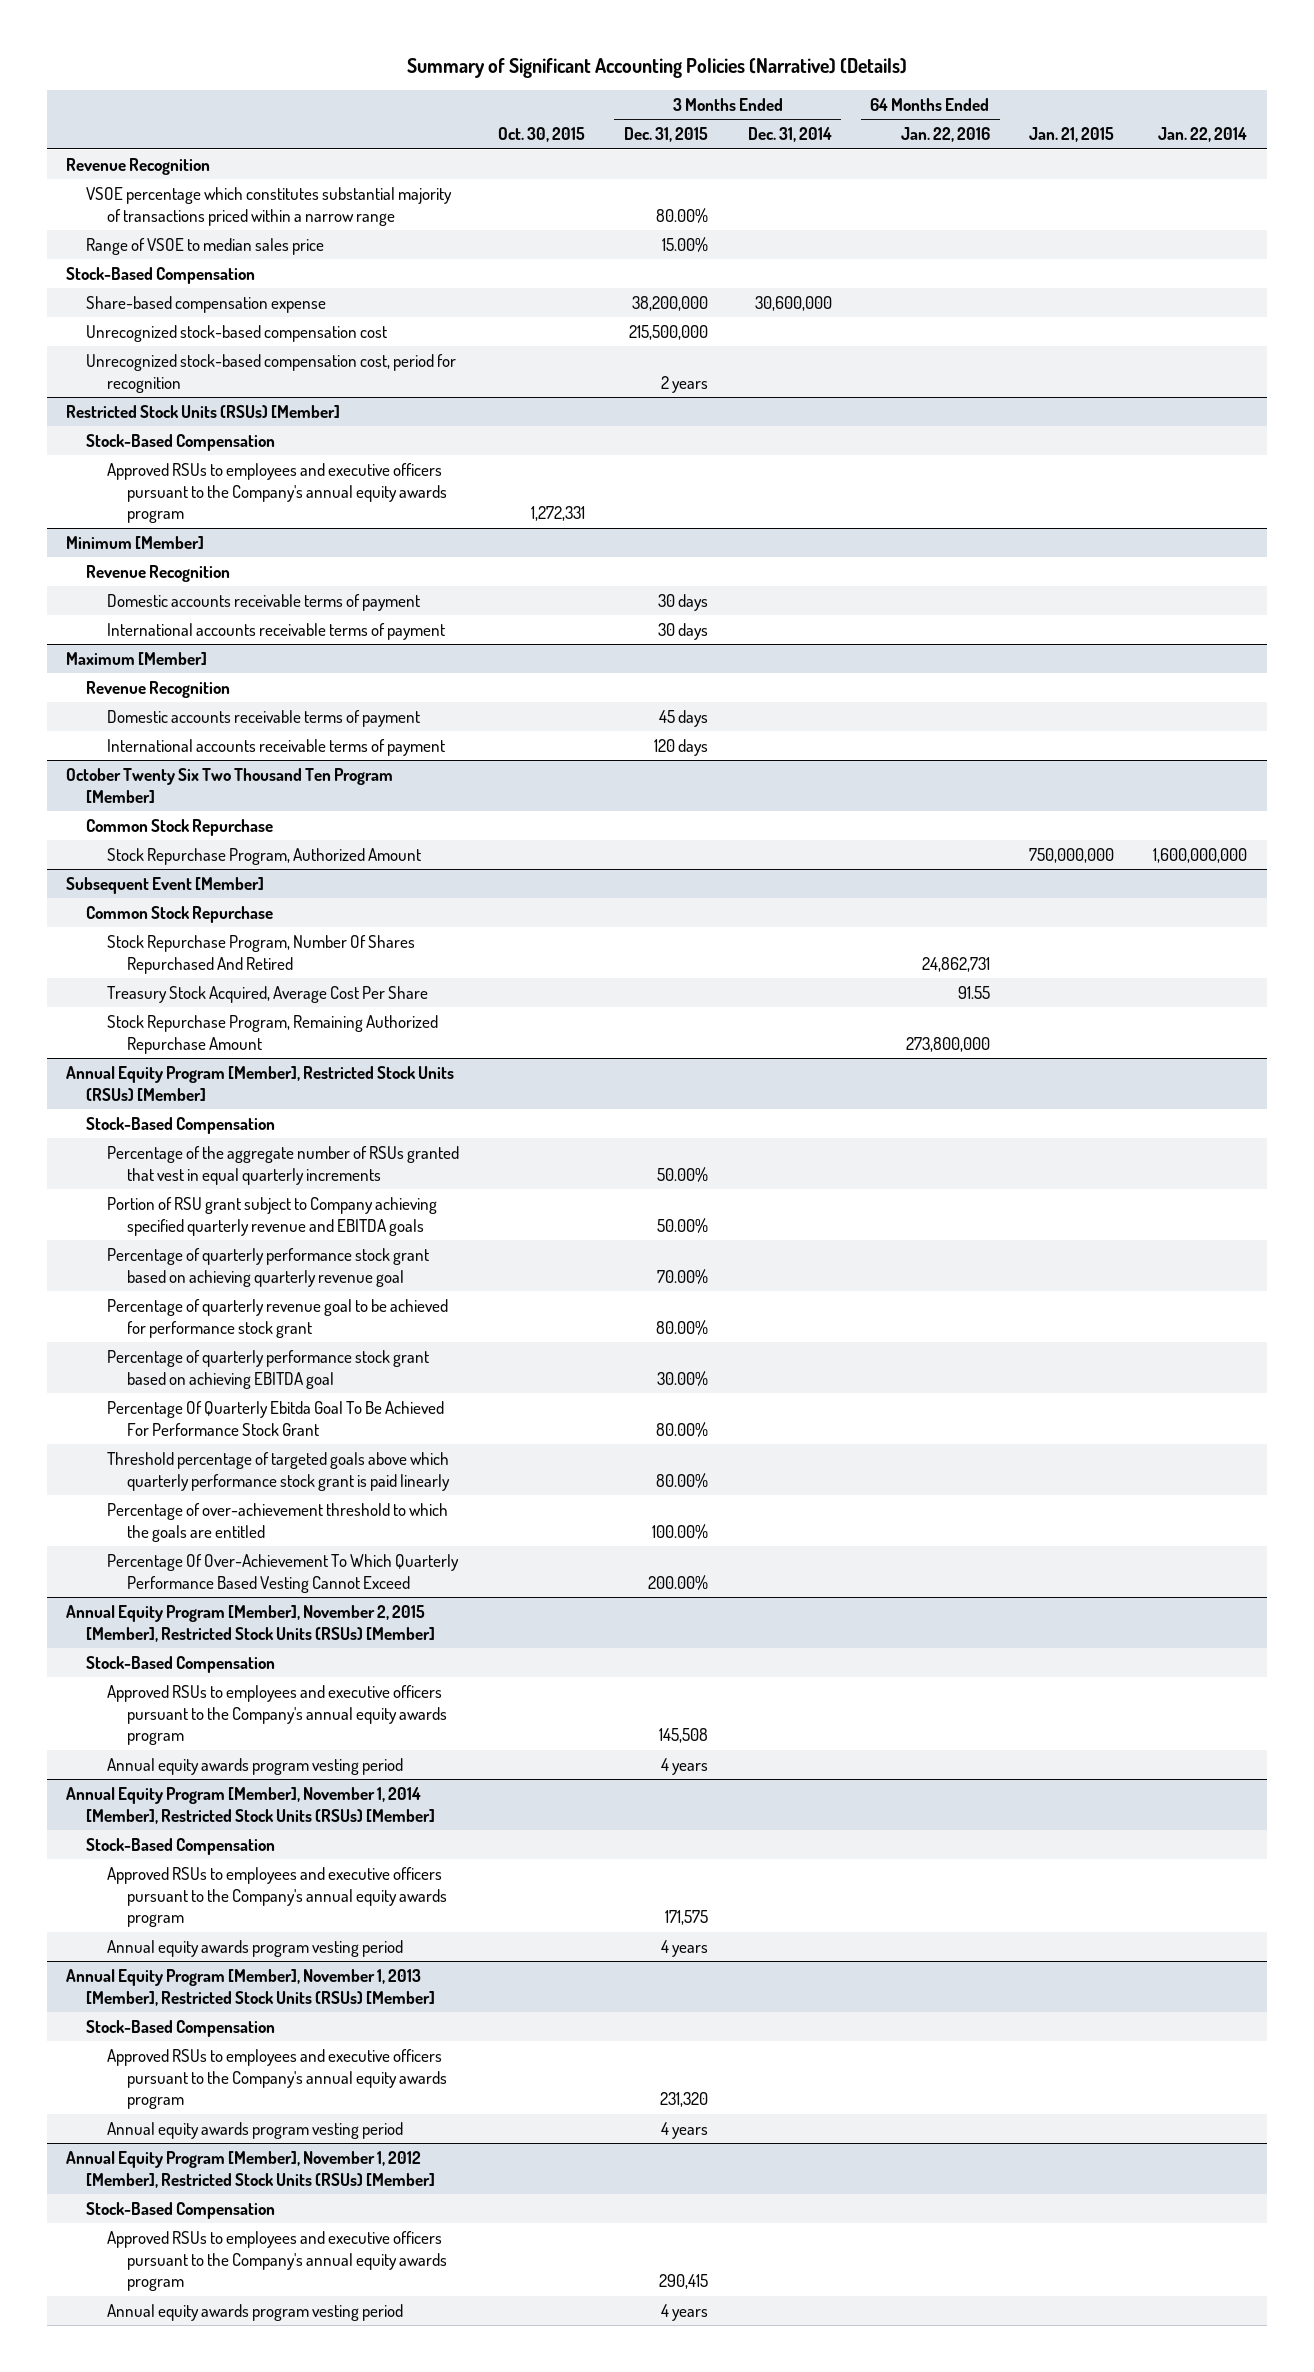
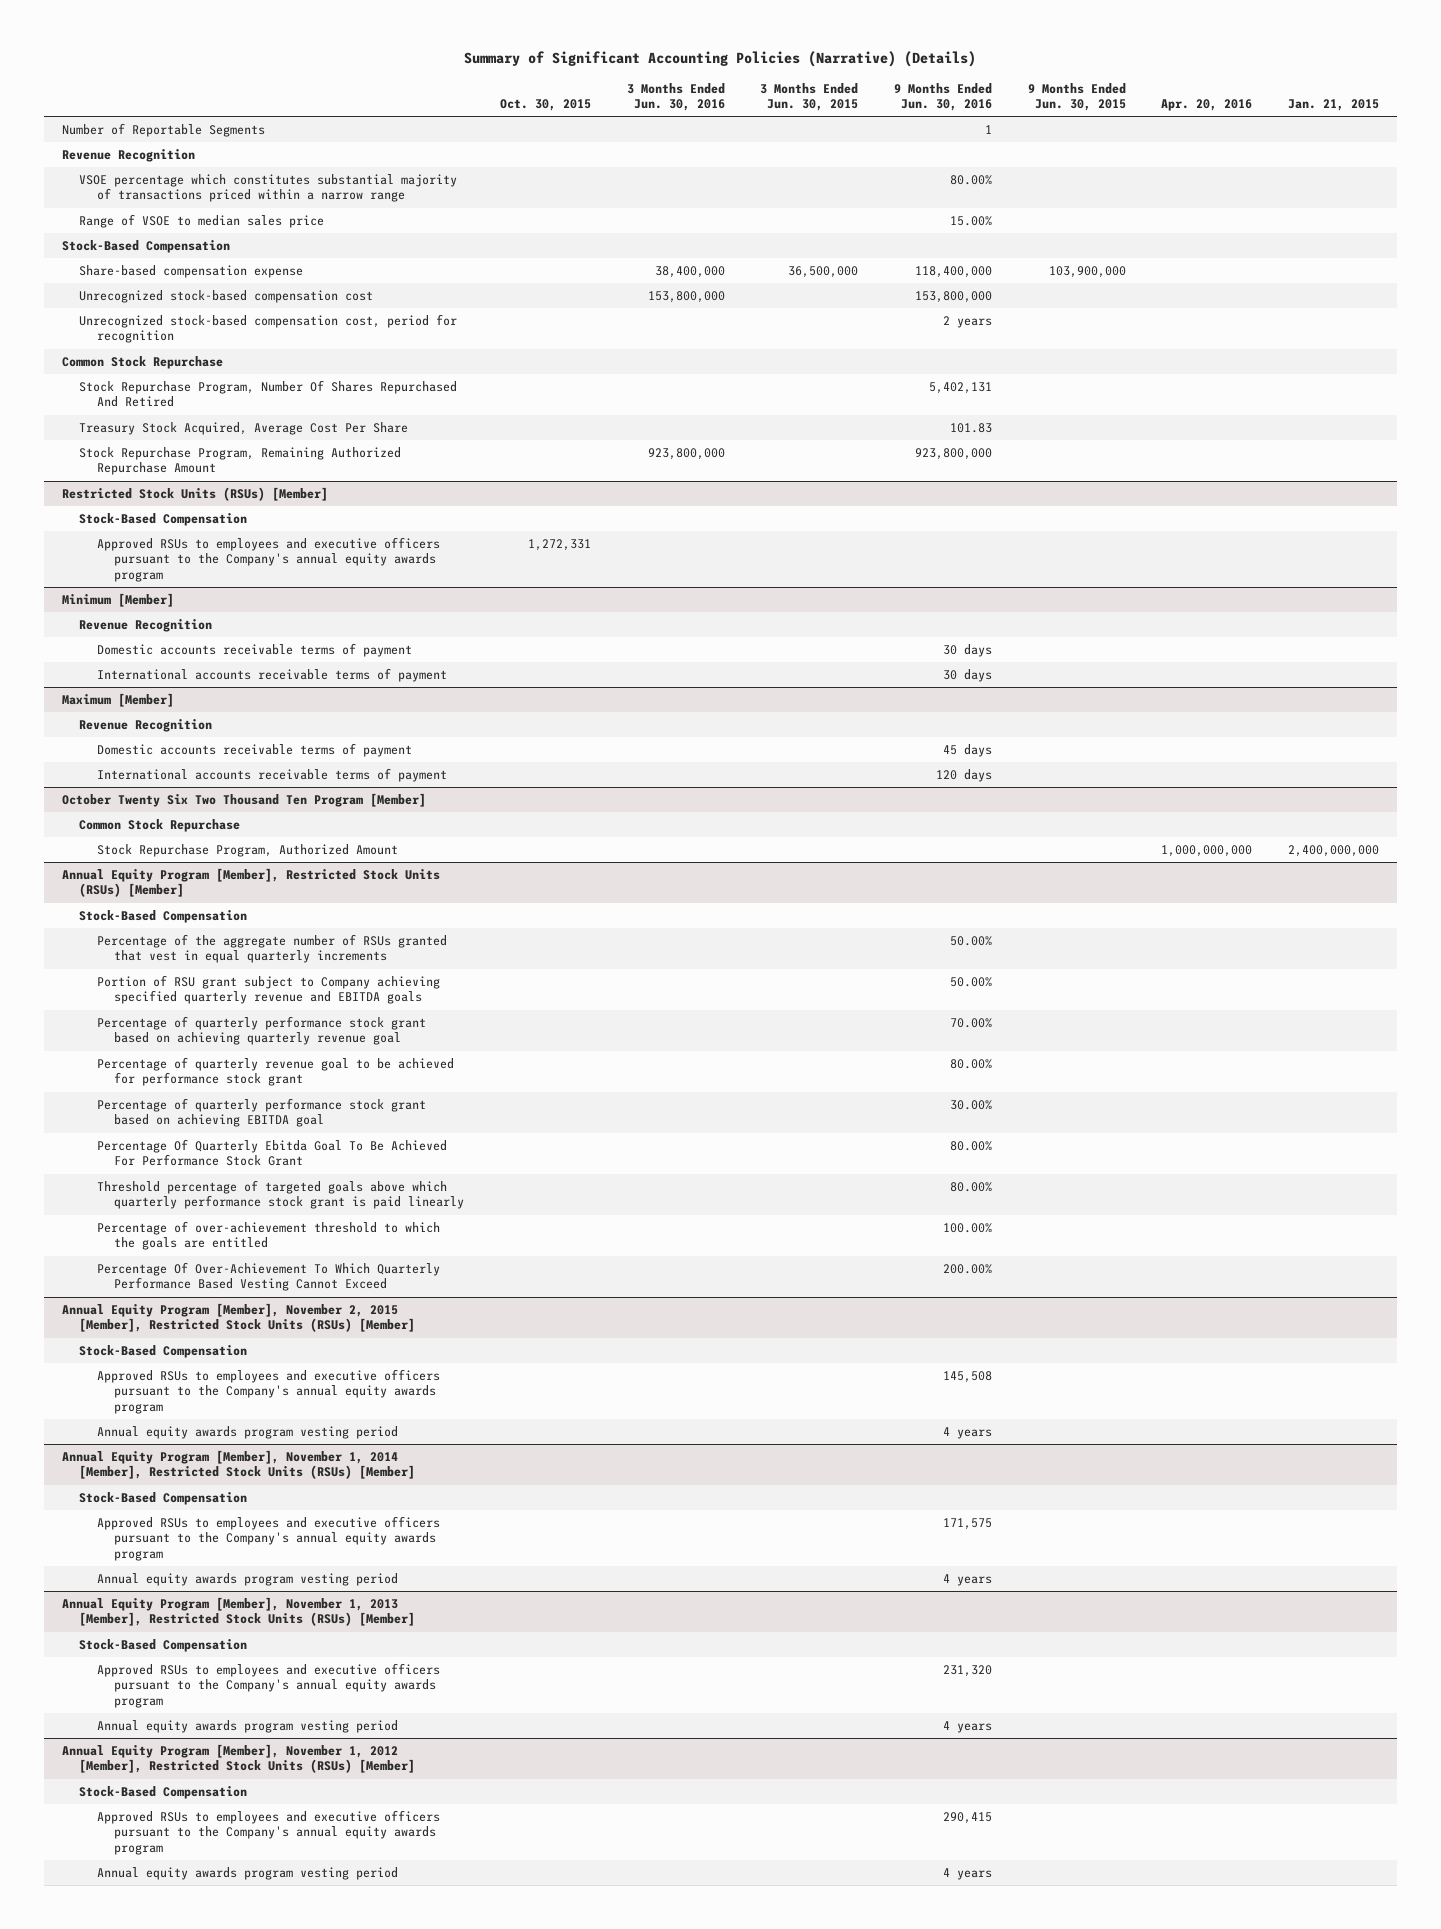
- | Oct. 30, 2015 | 3 Months Ended Dec. 31, 2015 | 3 Months Ended Dec. 31, 2014 | 64 Months Ended Jan. 22, 2016 | Jan. 21, 2015 | Jan. 22, 2014
+ | Oct. 30, 2015 | 3 Months Ended Jun. 30, 2016 | 3 Months Ended Jun. 30, 2015 | 9 Months Ended Jun. 30, 2016 | 9 Months Ended Jun. 30, 2015 | Apr. 20, 2016 | Jan. 21, 2015
+ Number of Reportable Segments | | | | 1 | | |
+ Common Stock Repurchase
+ Stock Repurchase Program, Number Of Shares Repurchased And Retired | | | | 5,402,131 | | |
+ Treasury Stock Acquired, Average Cost Per Share | | | | 101.83 | | |
+ Stock Repurchase Program, Remaining Authorized Repurchase Amount | | 923,800,000 | | 923,800,000 | | |
@ October Twenty Six Two Thousand Ten Program [Member]
- Stock Repurchase Program, Authorized Amount | | | | | 750,000,000 | 1,600,000,000
- Subsequent Event [Member]
- Common Stock Repurchase
- Stock Repurchase Program, Number Of Shares Repurchased And Retired | | | | 24,862,731 | |
- Treasury Stock Acquired, Average Cost Per Share | | | | 91.55 | |
- Stock Repurchase Program, Remaining Authorized Repurchase Amount | | | | 273,800,000 | |
@ October Twenty Six Two Thousand Ten Program [Member]
+ Stock Repurchase Program, Authorized Amount | | | | | | 1,000,000,000 | 2,400,000,000

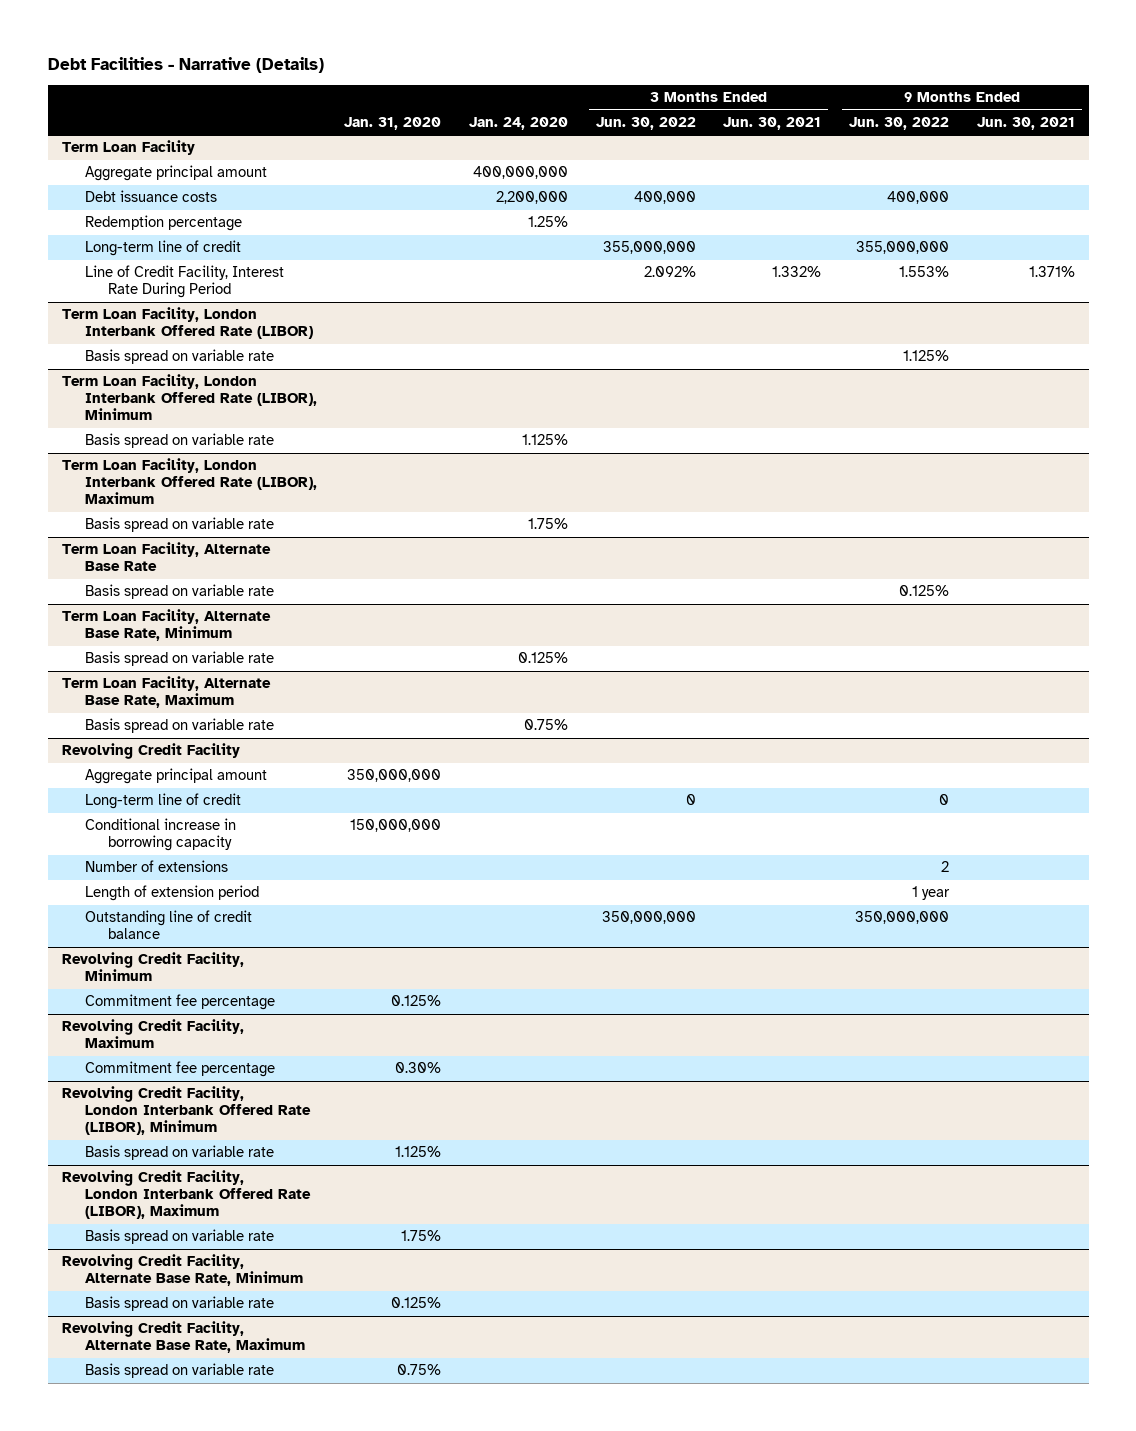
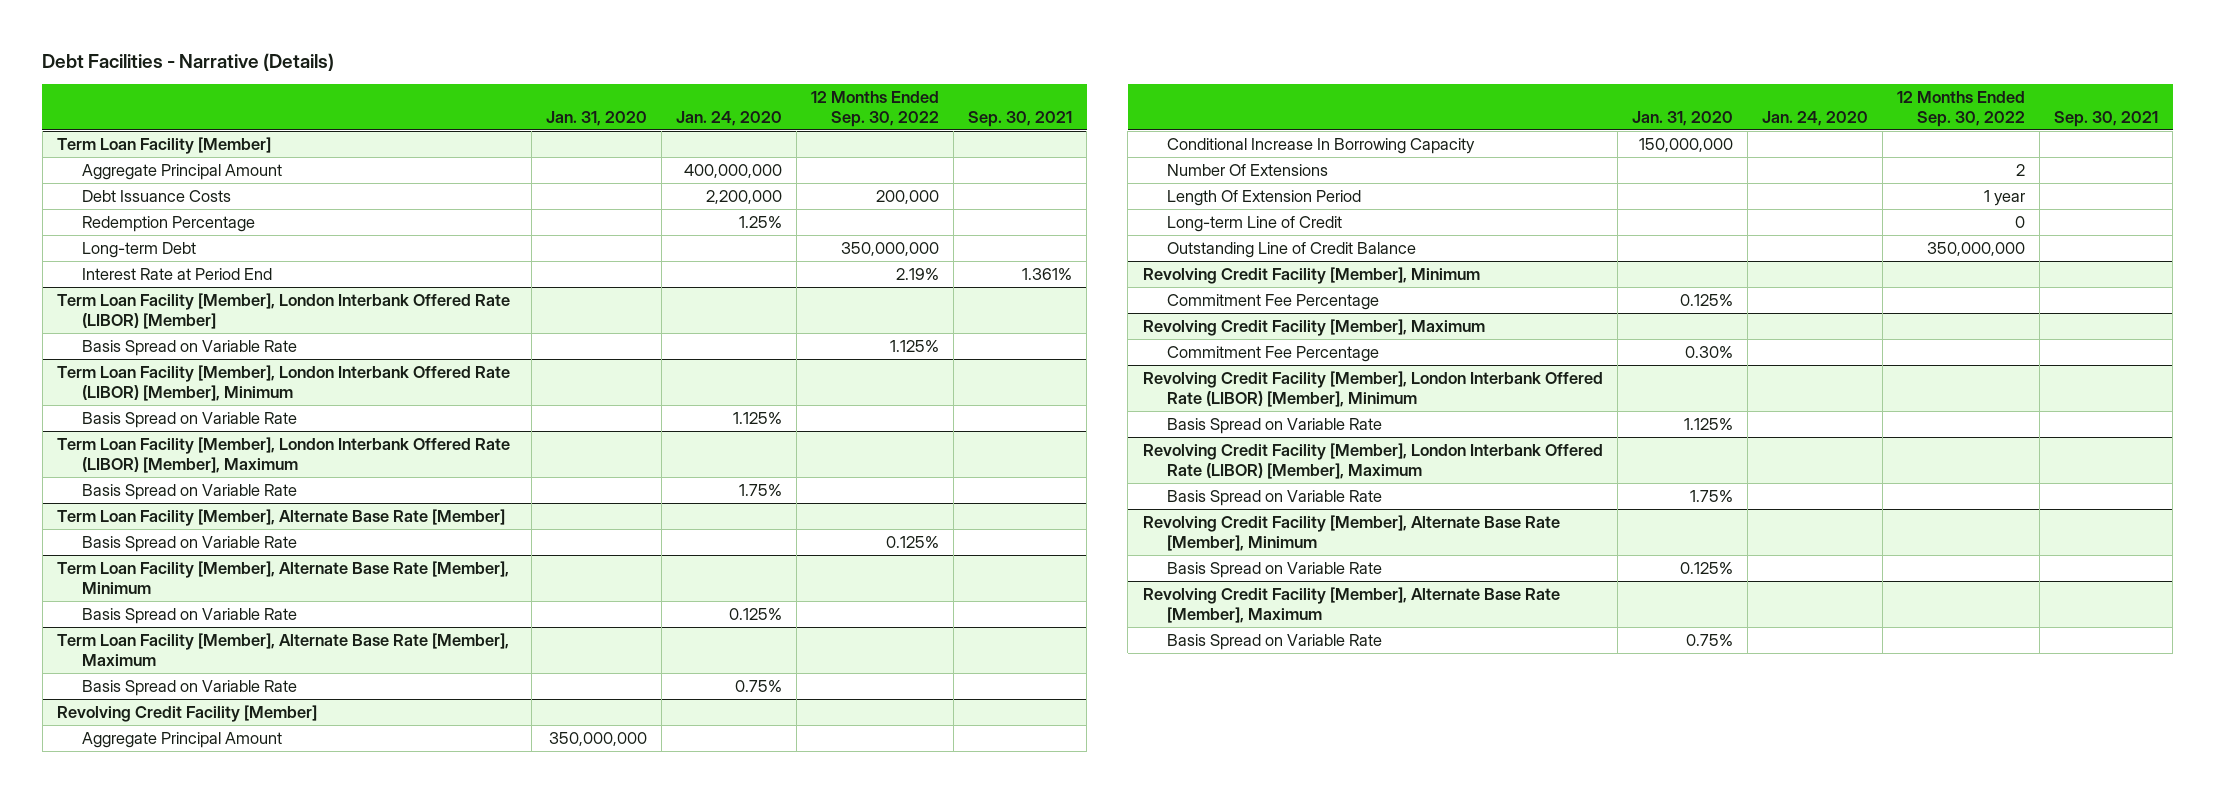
- | Jan. 31, 2020 | Jan. 24, 2020 | 3 Months Ended Jun. 30, 2022 | 3 Months Ended Jun. 30, 2021 | 9 Months Ended Jun. 30, 2022 | 9 Months Ended Jun. 30, 2021
+ | Jan. 31, 2020 | Jan. 24, 2020 | 12 Months Ended Sep. 30, 2022 | Sep. 30, 2021
- Term Loan Facility
- Aggregate principal amount | | 400,000,000 | | | |
- Debt issuance costs | | 2,200,000 | 400,000 | | 400,000 |
- Redemption percentage | | 1.25% | | | |
- Long-term line of credit | | | 355,000,000 | | 355,000,000 |
- Line of Credit Facility, Interest Rate During Period | | | 2.092% | 1.332% | 1.553% | 1.371%
- Term Loan Facility, London Interbank Offered Rate (LIBOR)
- Basis spread on variable rate | | | | | 1.125% |
- Term Loan Facility, London Interbank Offered Rate (LIBOR), Minimum
- Basis spread on variable rate | | 1.125% | | | |
- Term Loan Facility, London Interbank Offered Rate (LIBOR), Maximum
- Basis spread on variable rate | | 1.75% | | | |
- Term Loan Facility, Alternate Base Rate
- Basis spread on variable rate | | | | | 0.125% |
- Term Loan Facility, Alternate Base Rate, Minimum
- Basis spread on variable rate | | 0.125% | | | |
- Term Loan Facility, Alternate Base Rate, Maximum
- Basis spread on variable rate | | 0.75% | | | |
- Revolving Credit Facility
- Aggregate principal amount | 350,000,000 | | | | |
- Long-term line of credit | | | 0 | | 0 |
- Conditional increase in borrowing capacity | 150,000,000 | | | | |
- Number of extensions | | | | | 2 |
- Length of extension period | | | | | 1 year |
- Outstanding line of credit balance | | | 350,000,000 | | 350,000,000 |
- Revolving Credit Facility, Minimum
- Commitment fee percentage | 0.125% | | | | |
- Revolving Credit Facility, Maximum
- Commitment fee percentage | 0.30% | | | | |
- Revolving Credit Facility, London Interbank Offered Rate (LIBOR), Minimum
- Basis spread on variable rate | 1.125% | | | | |
- Revolving Credit Facility, London Interbank Offered Rate (LIBOR), Maximum
- Basis spread on variable rate | 1.75% | | | | |
- Revolving Credit Facility, Alternate Base Rate, Minimum
- Basis spread on variable rate | 0.125% | | | | |
- Revolving Credit Facility, Alternate Base Rate, Maximum
- Basis spread on variable rate | 0.75% | | | | |
+ Term Loan Facility [Member]
+ Aggregate Principal Amount | | 400,000,000 | |
+ Debt Issuance Costs | | 2,200,000 | 200,000 |
+ Redemption Percentage | | 1.25% | |
+ Long-term Debt | | | 350,000,000 |
+ Interest Rate at Period End | | | 2.19% | 1.361%
+ Term Loan Facility [Member], London Interbank Offered Rate (LIBOR) [Member]
+ Basis Spread on Variable Rate | | | 1.125% |
+ Term Loan Facility [Member], London Interbank Offered Rate (LIBOR) [Member], Minimum
+ Basis Spread on Variable Rate | | 1.125% | |
+ Term Loan Facility [Member], London Interbank Offered Rate (LIBOR) [Member], Maximum
+ Basis Spread on Variable Rate | | 1.75% | |
+ Term Loan Facility [Member], Alternate Base Rate [Member]
+ Basis Spread on Variable Rate | | | 0.125% |
+ Term Loan Facility [Member], Alternate Base Rate [Member], Minimum
+ Basis Spread on Variable Rate | | 0.125% | |
+ Term Loan Facility [Member], Alternate Base Rate [Member], Maximum
+ Basis Spread on Variable Rate | | 0.75% | |
+ Revolving Credit Facility [Member]
+ Aggregate Principal Amount | 350,000,000 | | |
+ Conditional Increase In Borrowing Capacity | 150,000,000 | | |
+ Number Of Extensions | | | 2 |
+ Length Of Extension Period | | | 1 year |
+ Long-term Line of Credit | | | 0 |
+ Outstanding Line of Credit Balance | | | 350,000,000 |
+ Revolving Credit Facility [Member], Minimum
+ Commitment Fee Percentage | 0.125% | | |
+ Revolving Credit Facility [Member], Maximum
+ Commitment Fee Percentage | 0.30% | | |
+ Revolving Credit Facility [Member], London Interbank Offered Rate (LIBOR) [Member], Minimum
+ Basis Spread on Variable Rate | 1.125% | | |
+ Revolving Credit Facility [Member], London Interbank Offered Rate (LIBOR) [Member], Maximum
+ Basis Spread on Variable Rate | 1.75% | | |
+ Revolving Credit Facility [Member], Alternate Base Rate [Member], Minimum
+ Basis Spread on Variable Rate | 0.125% | | |
+ Revolving Credit Facility [Member], Alternate Base Rate [Member], Maximum
+ Basis Spread on Variable Rate | 0.75% | | |

